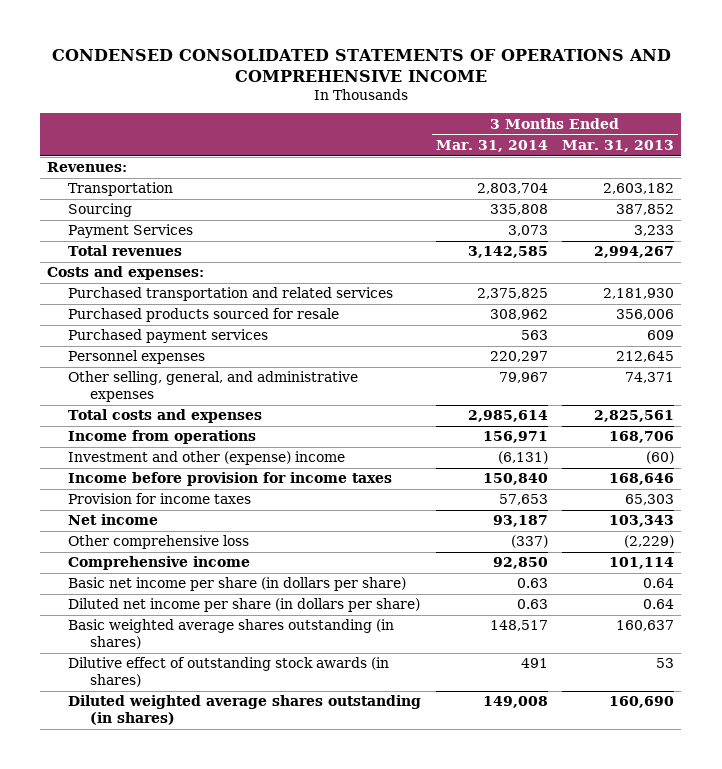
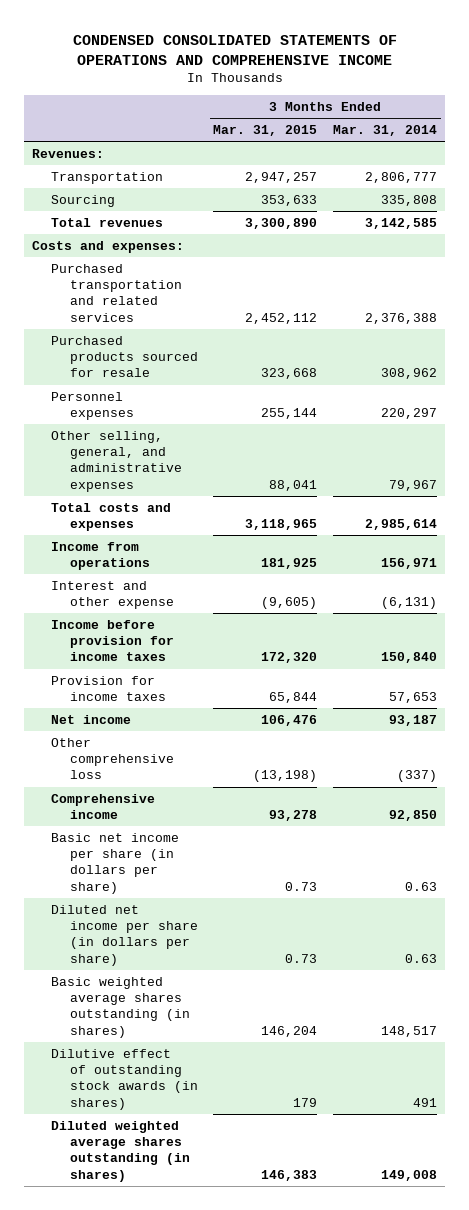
- | 3 Months Ended Mar. 31, 2014 | 3 Months Ended Mar. 31, 2013
+ | 3 Months Ended Mar. 31, 2015 | 3 Months Ended Mar. 31, 2014
- Transportation | 2,803,704 | 2,603,182
+ Transportation | 2,947,257 | 2,806,777
- Payment Services | 3,073 | 3,233
- Purchased transportation and related services | 2,375,825 | 2,181,930
+ Purchased transportation and related services | 2,452,112 | 2,376,388
- Purchased payment services | 563 | 609
- Investment and other (expense) income | (6,131) | (60)
+ Interest and other expense | (9,605) | (6,131)

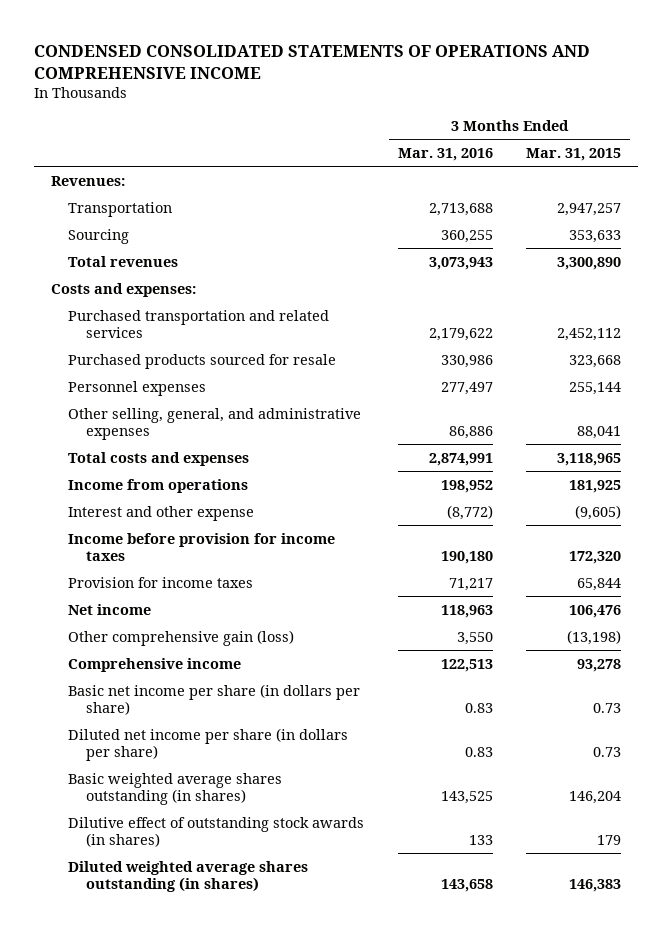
- | 3 Months Ended Mar. 31, 2015 | 3 Months Ended Mar. 31, 2014
+ | 3 Months Ended Mar. 31, 2016 | 3 Months Ended Mar. 31, 2015
- Other comprehensive loss | (13,198) | (337)
+ Other comprehensive gain (loss) | 3,550 | (13,198)

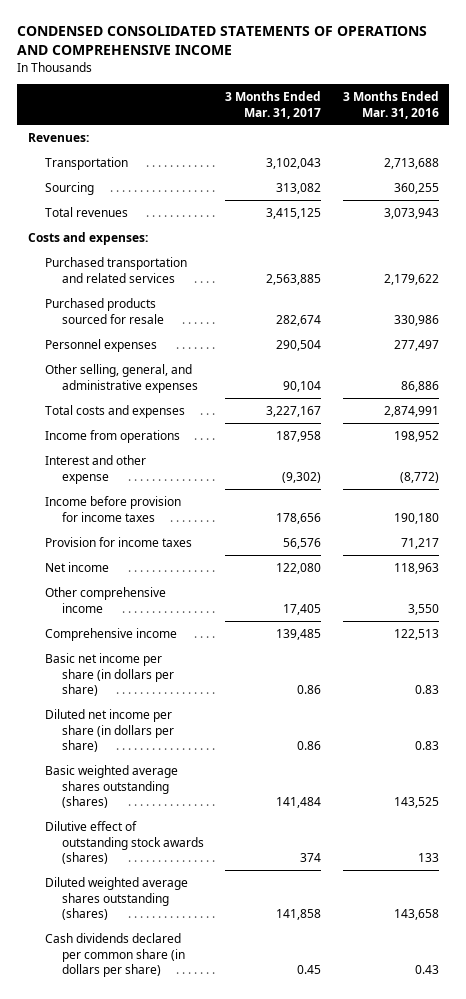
- | 3 Months Ended Mar. 31, 2016 | 3 Months Ended Mar. 31, 2015
+ | 3 Months Ended Mar. 31, 2017 | 3 Months Ended Mar. 31, 2016
- Other comprehensive gain (loss) | 3,550 | (13,198)
+ Other comprehensive income | 17,405 | 3,550
- Basic weighted average shares outstanding (in shares) | 143,525 | 146,204
- Dilutive effect of outstanding stock awards (in shares) | 133 | 179
- Diluted weighted average shares outstanding (in shares) | 143,658 | 146,383
+ Basic weighted average shares outstanding (shares) | 141,484 | 143,525
+ Dilutive effect of outstanding stock awards (shares) | 374 | 133
+ Diluted weighted average shares outstanding (shares) | 141,858 | 143,658
+ Cash dividends declared per common share (in dollars per share) | 0.45 | 0.43

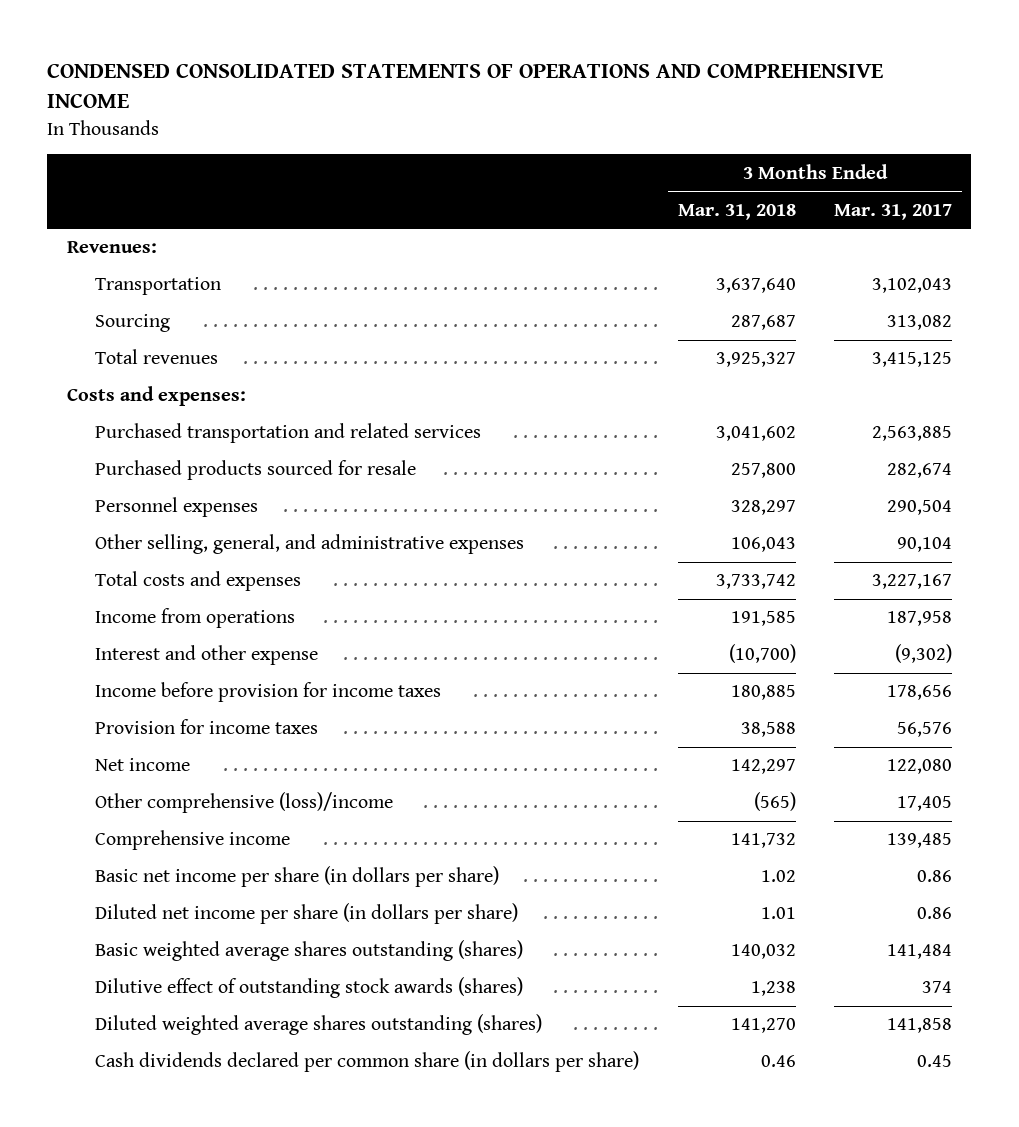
- | 3 Months Ended Mar. 31, 2017 | 3 Months Ended Mar. 31, 2016
+ | 3 Months Ended Mar. 31, 2018 | 3 Months Ended Mar. 31, 2017
- Other comprehensive income | 17,405 | 3,550
+ Other comprehensive (loss)/income | (565) | 17,405

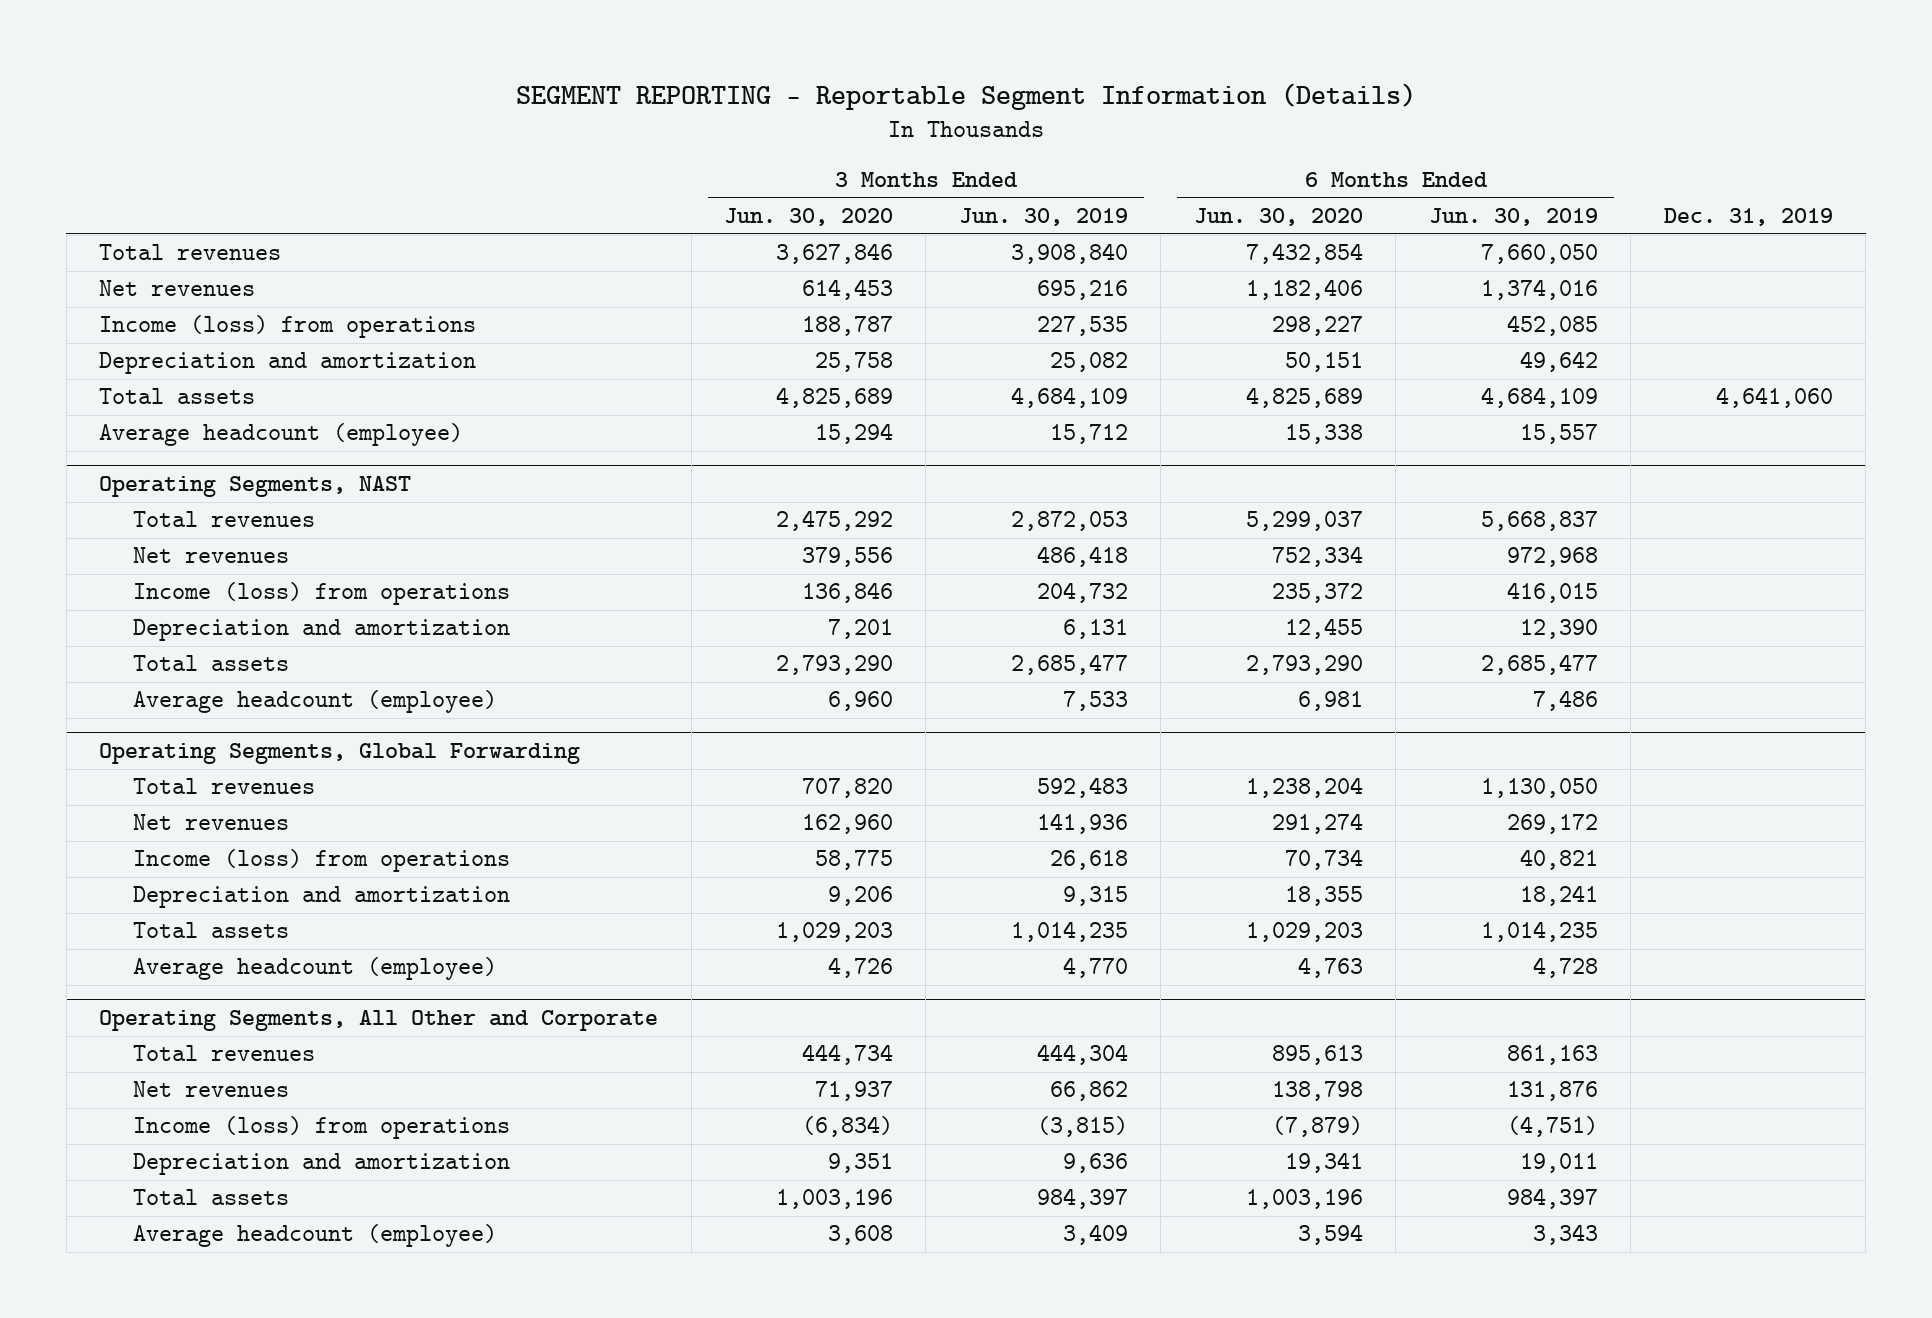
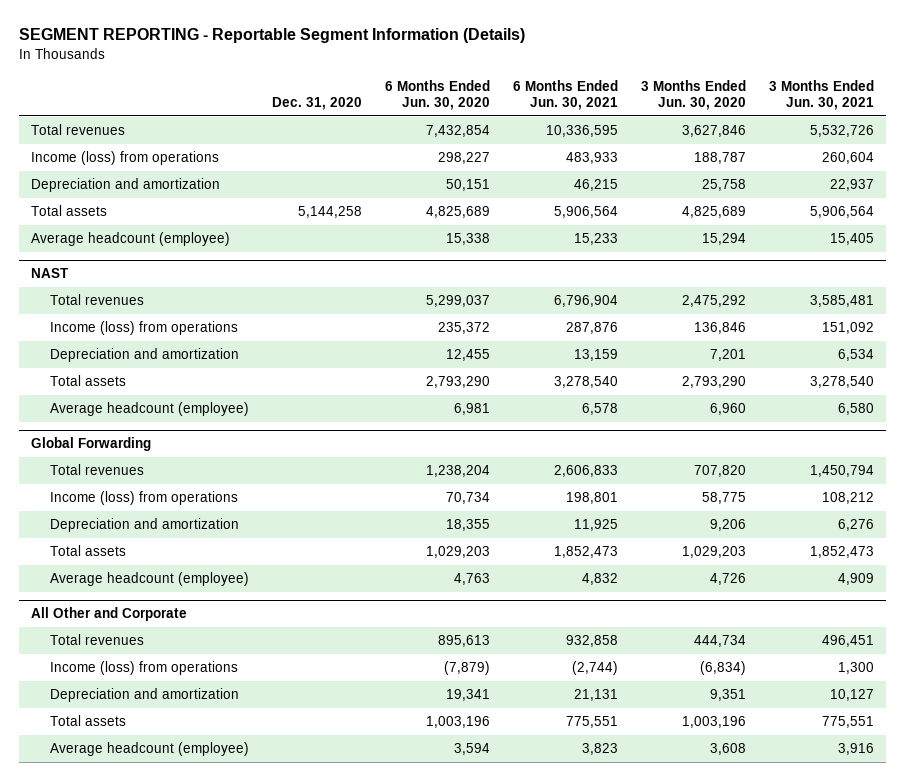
- | 3 Months Ended Jun. 30, 2020 | 3 Months Ended Jun. 30, 2019 | 6 Months Ended Jun. 30, 2020 | 6 Months Ended Jun. 30, 2019 | Dec. 31, 2019
+ | Dec. 31, 2020 | 6 Months Ended Jun. 30, 2020 | 6 Months Ended Jun. 30, 2021 | 3 Months Ended Jun. 30, 2020 | 3 Months Ended Jun. 30, 2021
- Net revenues | 614,453 | 695,216 | 1,182,406 | 1,374,016 |
- Operating Segments, NAST
+ NAST
- Net revenues | 379,556 | 486,418 | 752,334 | 972,968 |
- Operating Segments, Global Forwarding
+ Global Forwarding
- Net revenues | 162,960 | 141,936 | 291,274 | 269,172 |
- Operating Segments, All Other and Corporate
+ All Other and Corporate
- Net revenues | 71,937 | 66,862 | 138,798 | 131,876 |

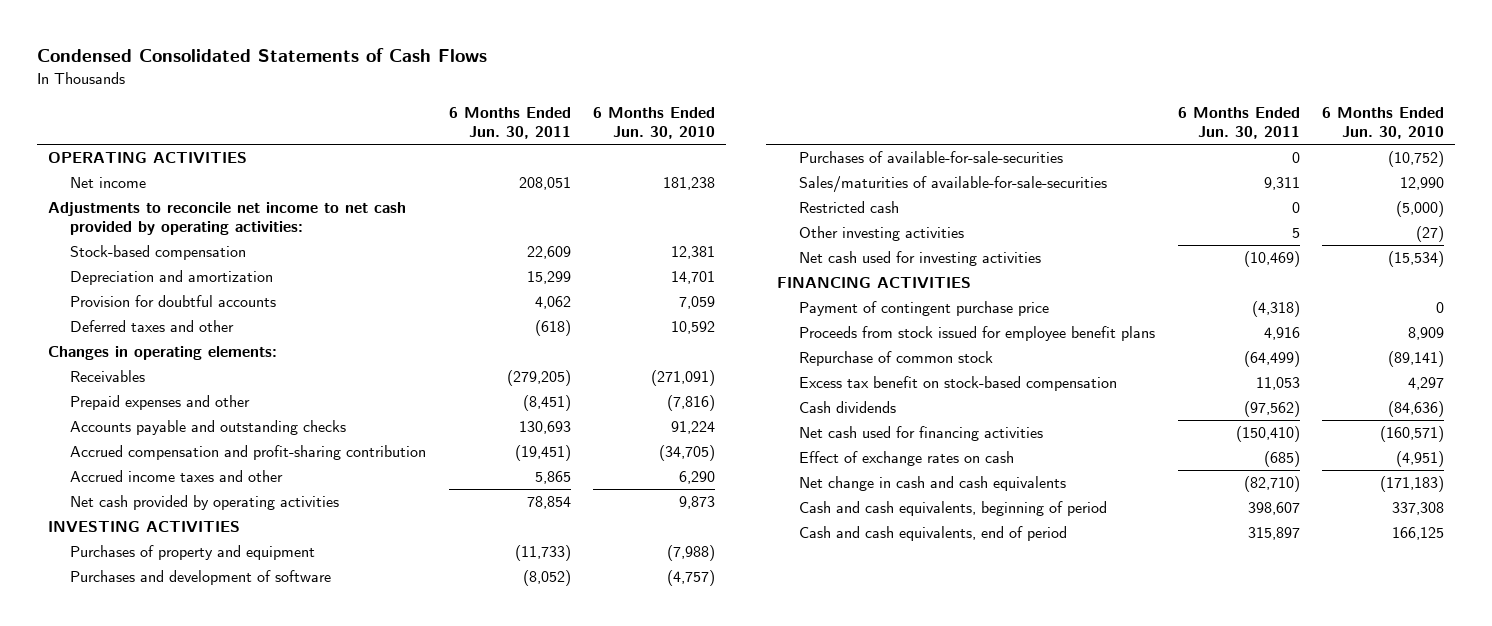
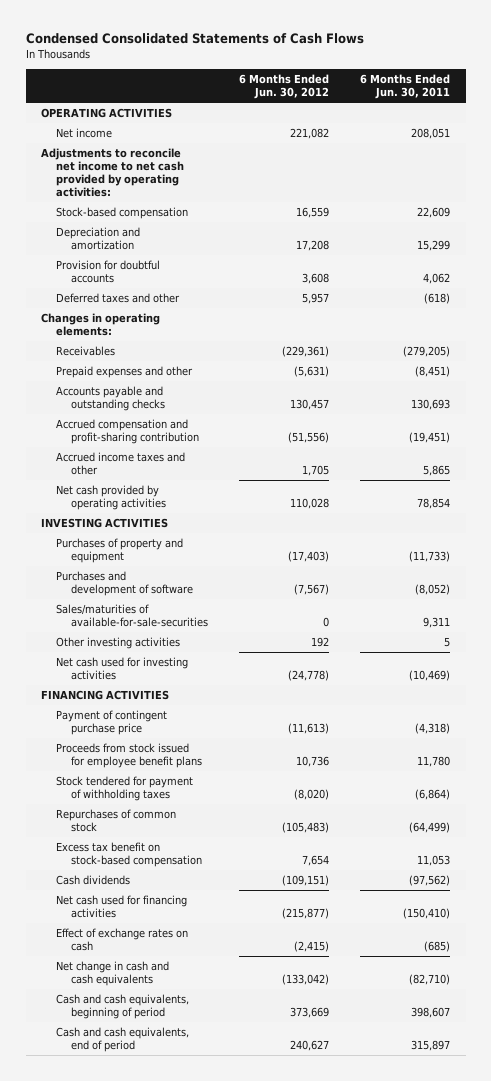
- | 6 Months Ended Jun. 30, 2011 | 6 Months Ended Jun. 30, 2010
+ | 6 Months Ended Jun. 30, 2012 | 6 Months Ended Jun. 30, 2011
- Purchases of available-for-sale-securities | 0 | (10,752)
- Restricted cash | 0 | (5,000)
- Proceeds from stock issued for employee benefit plans | 4,916 | 8,909
- Repurchase of common stock | (64,499) | (89,141)
+ Proceeds from stock issued for employee benefit plans | 10,736 | 11,780
+ Stock tendered for payment of withholding taxes | (8,020) | (6,864)
+ Repurchases of common stock | (105,483) | (64,499)

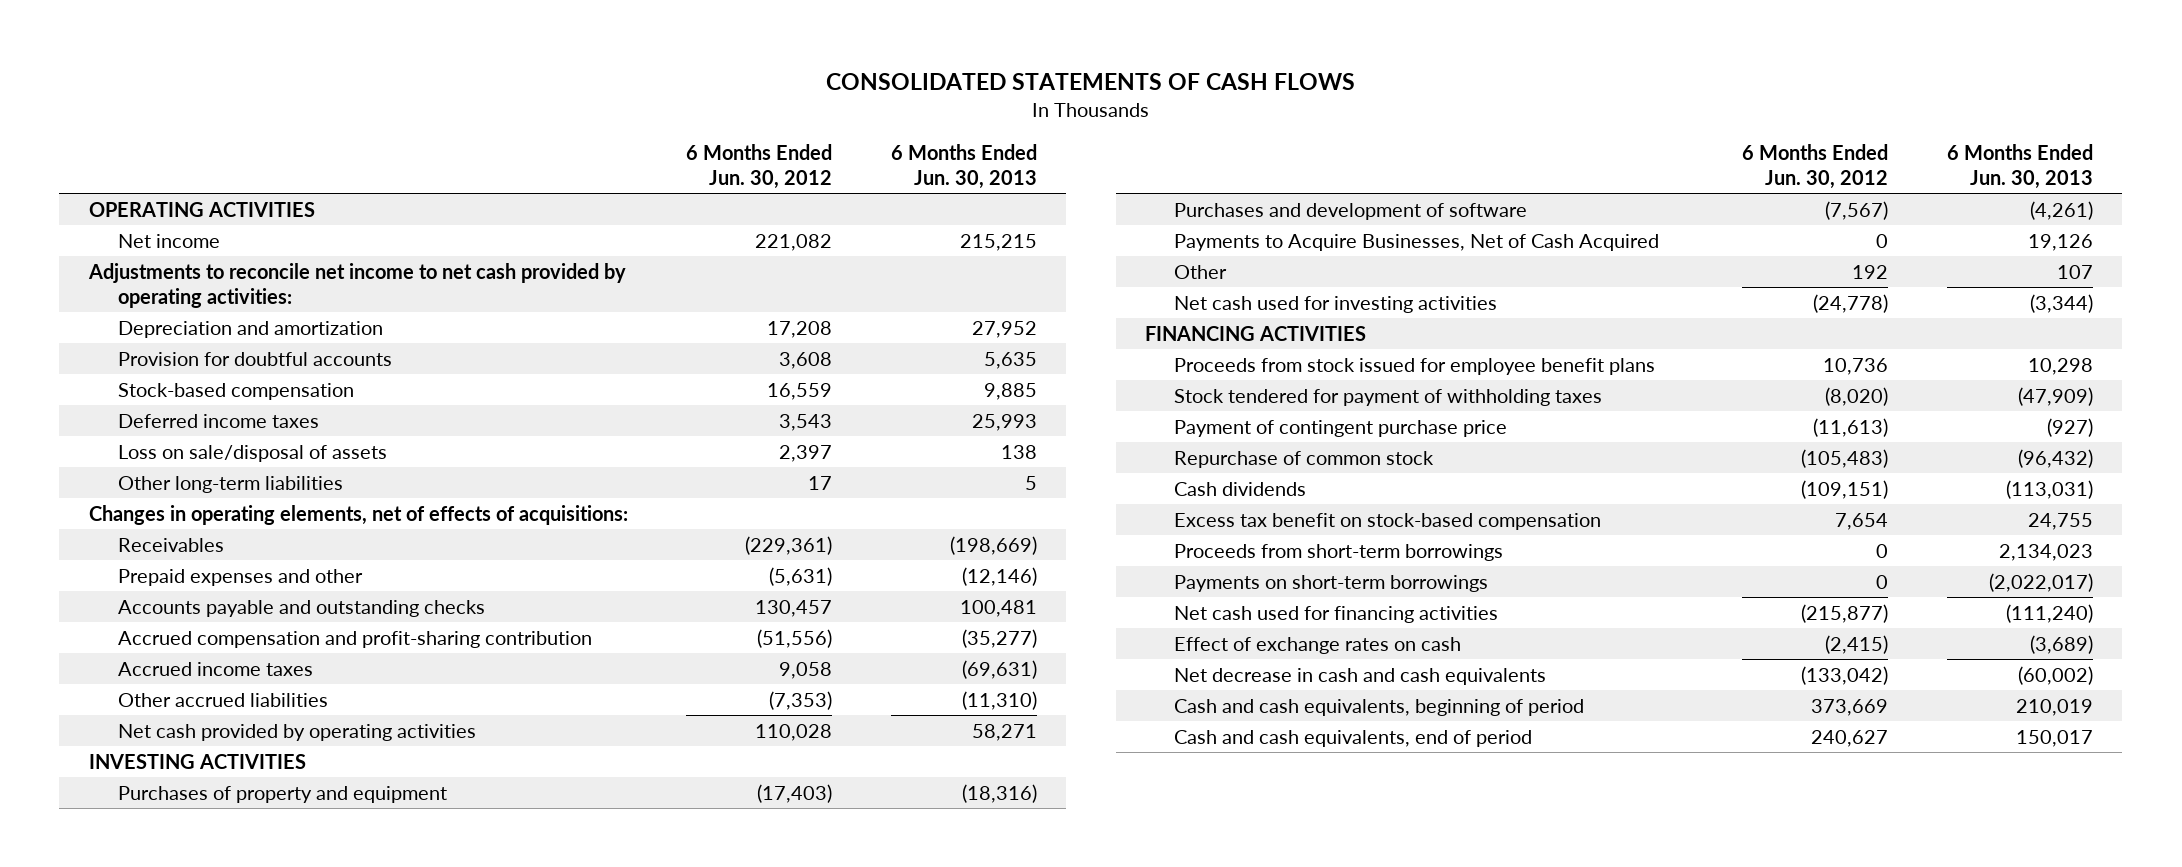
- Condensed Consolidated Statements of Cash Flows
+ CONSOLIDATED STATEMENTS OF CASH FLOWS
- | 6 Months Ended Jun. 30, 2012 | 6 Months Ended Jun. 30, 2011
+ | 6 Months Ended Jun. 30, 2012 | 6 Months Ended Jun. 30, 2013
- Deferred taxes and other | 5,957 | (618)
- Changes in operating elements:
moved down: Stock-based compensation | 16,559 | 9,885
+ Deferred income taxes | 3,543 | 25,993
+ Loss on sale/disposal of assets | 2,397 | 138
+ Other long-term liabilities | 17 | 5
+ Changes in operating elements, net of effects of acquisitions:
- Accrued income taxes and other | 1,705 | 5,865
+ Accrued income taxes | 9,058 | (69,631)
+ Other accrued liabilities | (7,353) | (11,310)
- Sales/maturities of available-for-sale-securities | 0 | 9,311
- Other investing activities | 192 | 5
+ Payments to Acquire Businesses, Net of Cash Acquired | 0 | 19,126
+ Other | 192 | 107
- Repurchases of common stock | (105,483) | (64,499)
moved down: Payment of contingent purchase price | (11,613) | (927)
+ Repurchase of common stock | (105,483) | (96,432)
moved down: Excess tax benefit on stock-based compensation | 7,654 | 24,755
+ Proceeds from short-term borrowings | 0 | 2,134,023
+ Payments on short-term borrowings | 0 | (2,022,017)
- Net change in cash and cash equivalents | (133,042) | (82,710)
+ Net decrease in cash and cash equivalents | (133,042) | (60,002)

